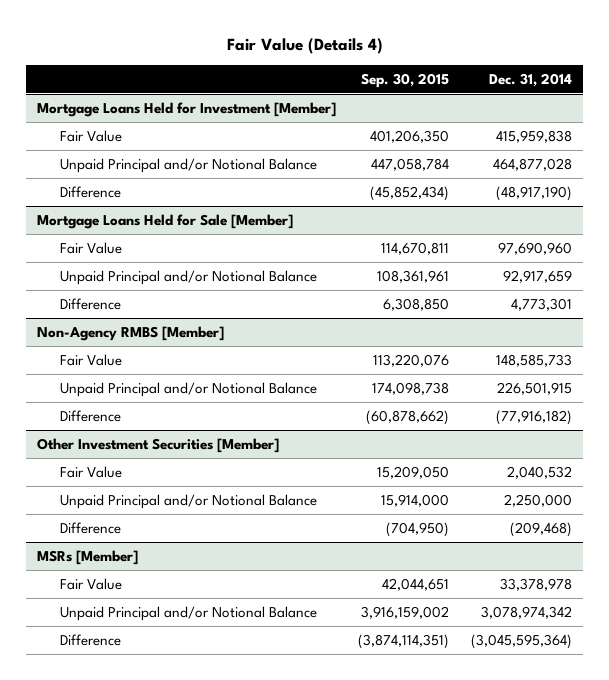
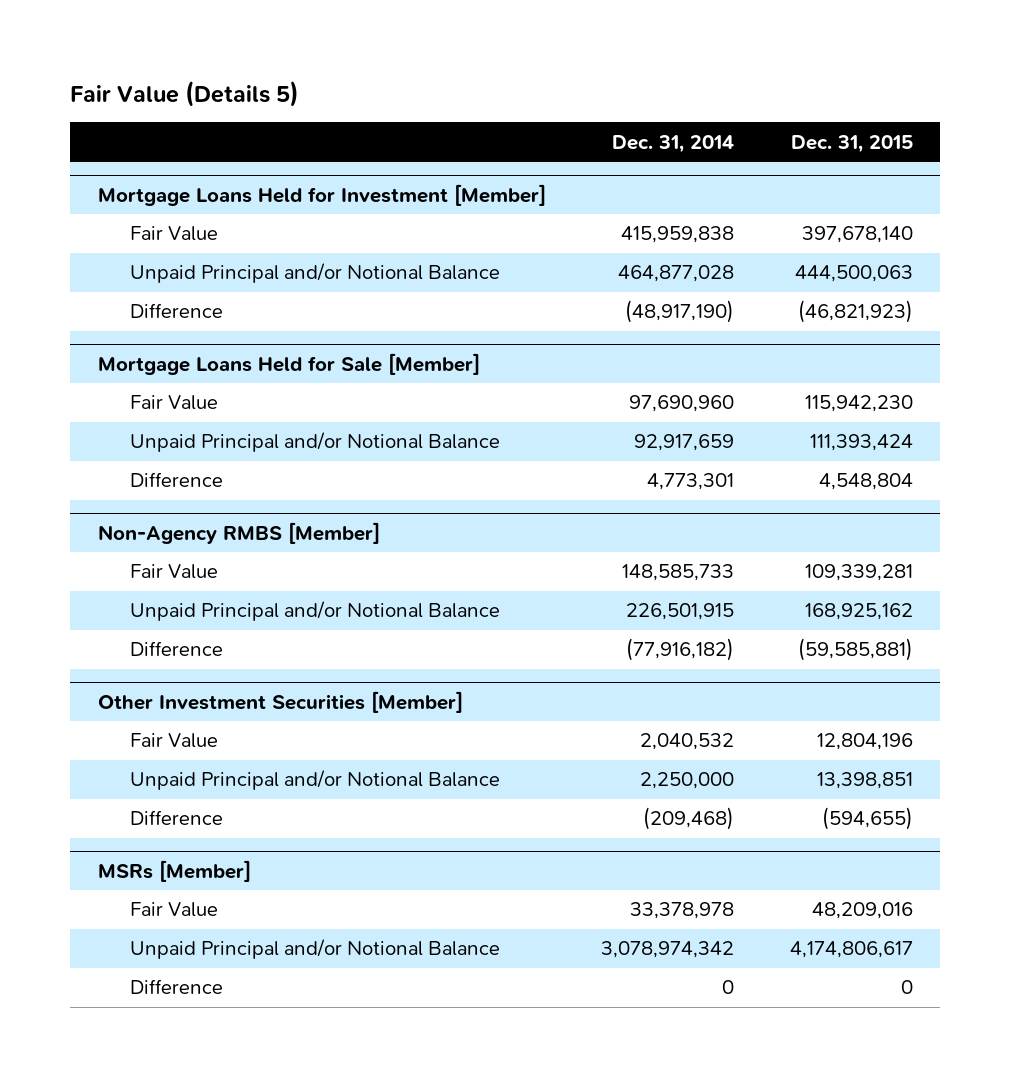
- Fair Value (Details 4)
+ Fair Value (Details 5)
- | Sep. 30, 2015 | Dec. 31, 2014
+ | Dec. 31, 2014 | Dec. 31, 2015
@ MSRs [Member]
- Difference | (3,874,114,351) | (3,045,595,364)
+ Difference | 0 | 0

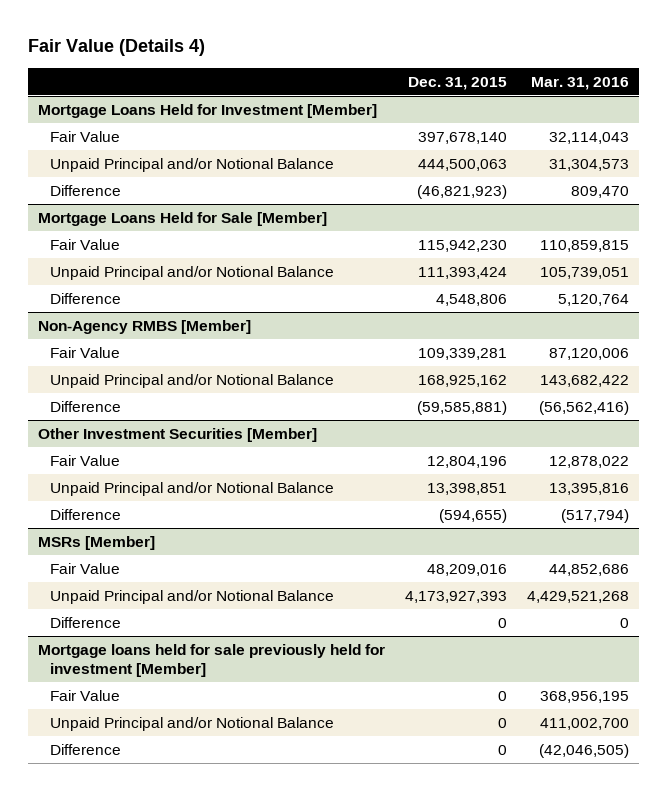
- Fair Value (Details 5)
+ Fair Value (Details 4)
- | Dec. 31, 2014 | Dec. 31, 2015
+ | Dec. 31, 2015 | Mar. 31, 2016
@ Mortgage Loans Held for Sale [Member]
- Difference | 4,773,301 | 4,548,804
+ Difference | 4,548,806 | 5,120,764
@ MSRs [Member]
- Unpaid Principal and/or Notional Balance | 3,078,974,342 | 4,174,806,617
+ Unpaid Principal and/or Notional Balance | 4,173,927,393 | 4,429,521,268
+ Mortgage loans held for sale previously held for investment [Member]
+ Fair Value | 0 | 368,956,195
+ Unpaid Principal and/or Notional Balance | 0 | 411,002,700
+ Difference | 0 | (42,046,505)

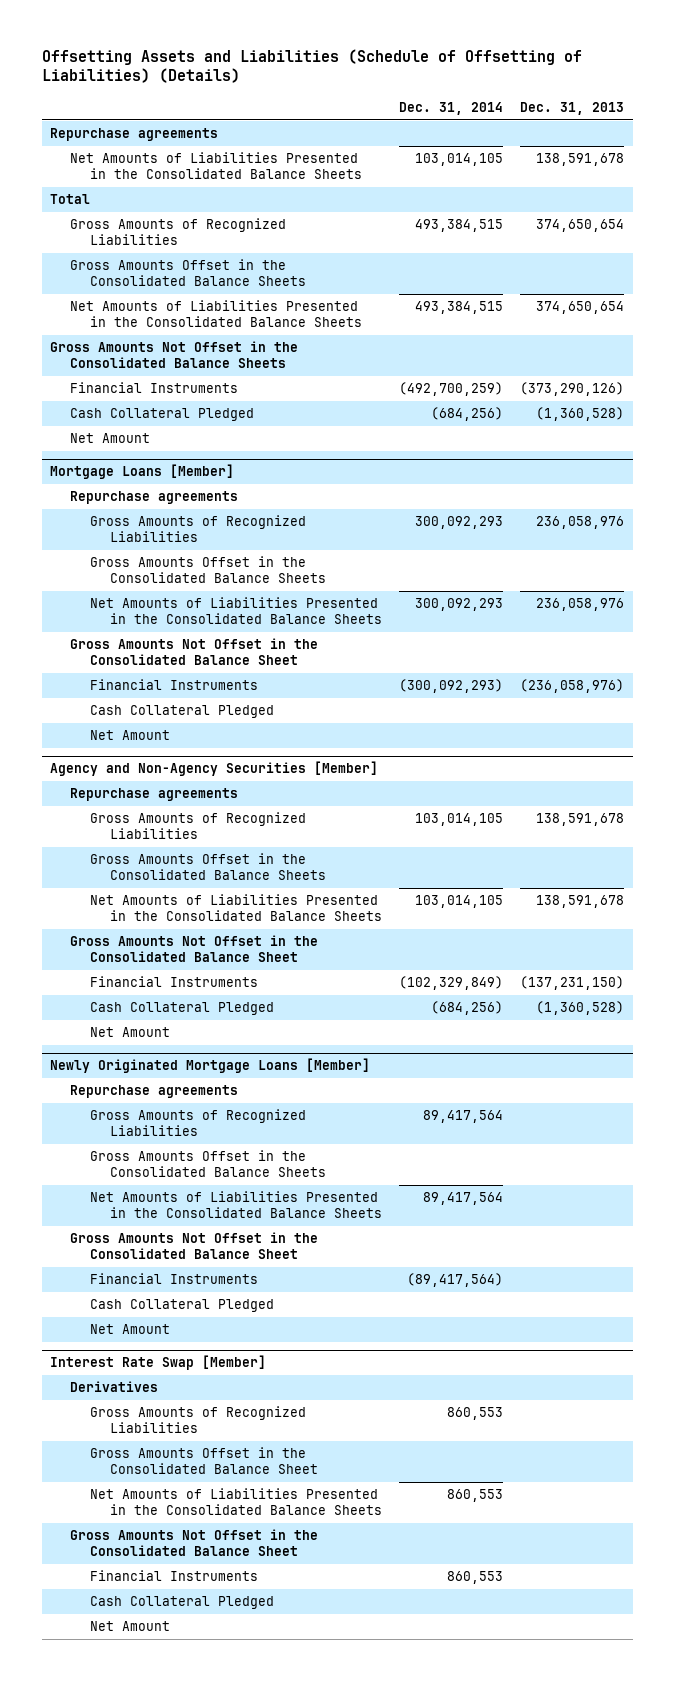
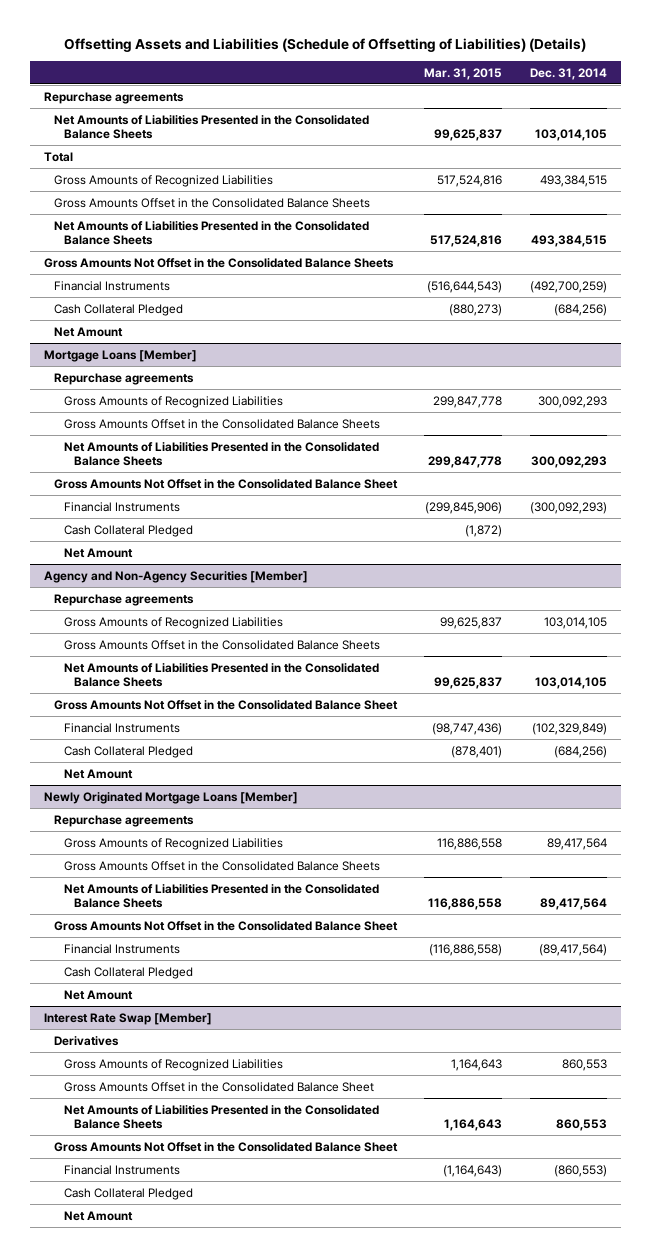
- | Dec. 31, 2014 | Dec. 31, 2013
+ | Mar. 31, 2015 | Dec. 31, 2014
@ Interest Rate Swap [Member]
- Financial Instruments | 860,553 |
+ Financial Instruments | (1,164,643) | (860,553)

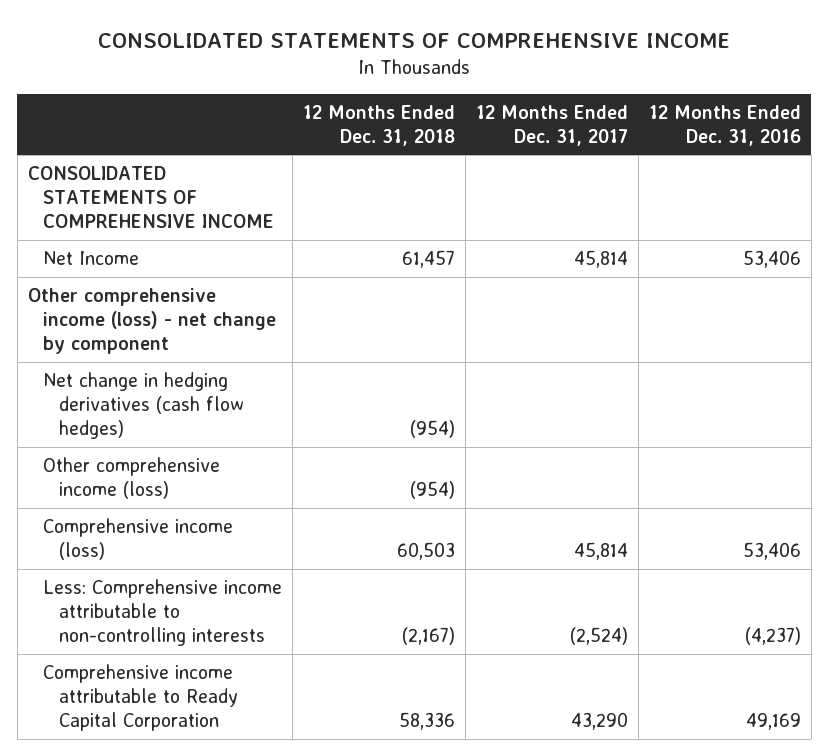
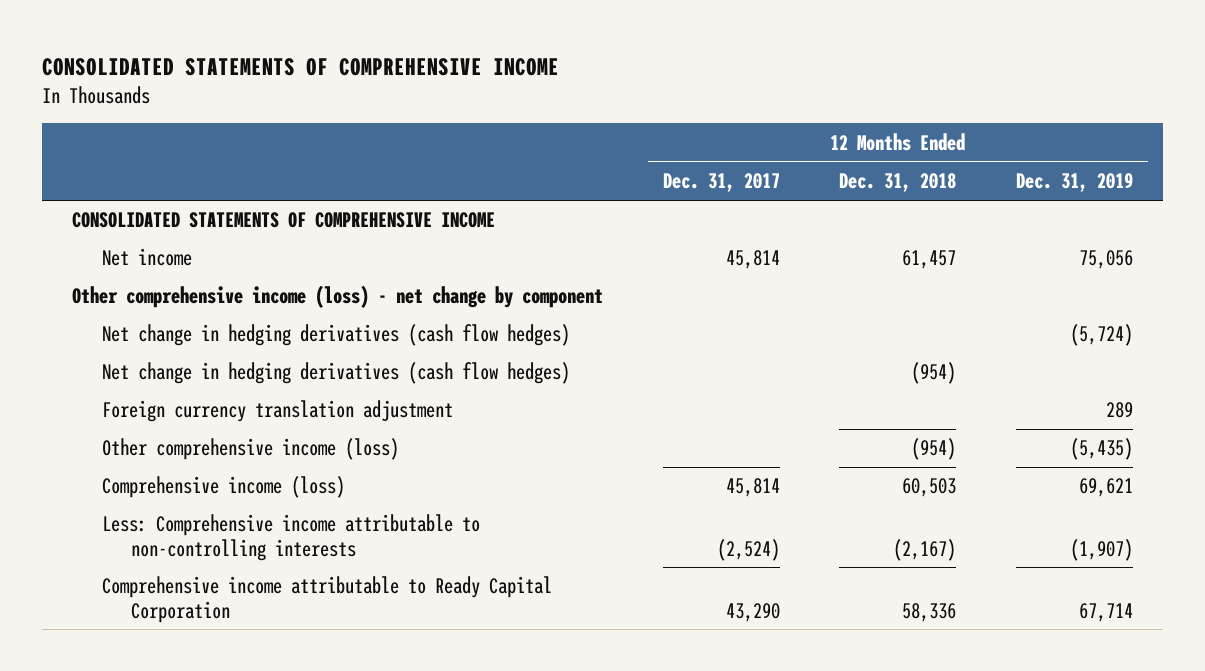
- | 12 Months Ended Dec. 31, 2018 | 12 Months Ended Dec. 31, 2017 | 12 Months Ended Dec. 31, 2016
+ | 12 Months Ended Dec. 31, 2017 | 12 Months Ended Dec. 31, 2018 | 12 Months Ended Dec. 31, 2019
- Net Income | 61,457 | 45,814 | 53,406
+ Net income | 45,814 | 61,457 | 75,056
+ Net change in hedging derivatives (cash flow hedges) | | | (5,724)
+ Foreign currency translation adjustment | | | 289

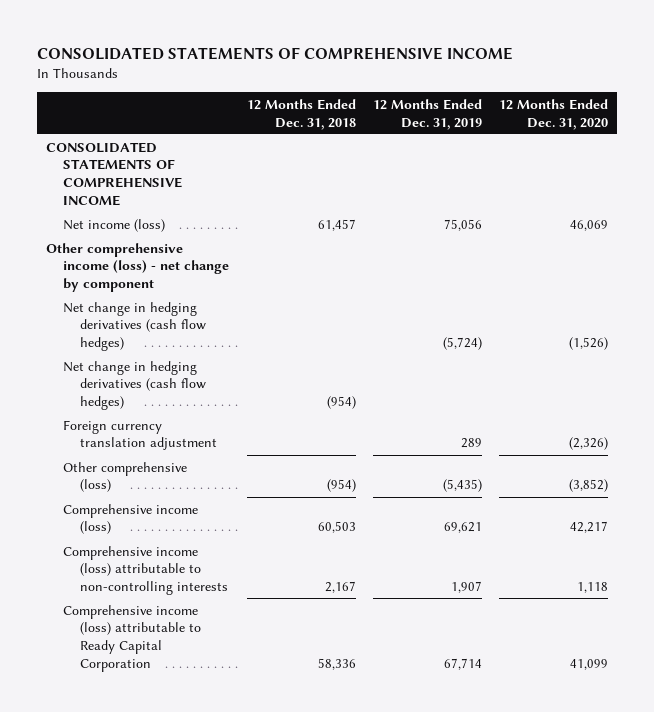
- | 12 Months Ended Dec. 31, 2017 | 12 Months Ended Dec. 31, 2018 | 12 Months Ended Dec. 31, 2019
+ | 12 Months Ended Dec. 31, 2018 | 12 Months Ended Dec. 31, 2019 | 12 Months Ended Dec. 31, 2020
- Net income | 45,814 | 61,457 | 75,056
+ Net income (loss) | 61,457 | 75,056 | 46,069
- Other comprehensive income (loss) | | (954) | (5,435)
+ Other comprehensive (loss) | (954) | (5,435) | (3,852)
- Less: Comprehensive income attributable to non-controlling interests | (2,524) | (2,167) | (1,907)
- Comprehensive income attributable to Ready Capital Corporation | 43,290 | 58,336 | 67,714
+ Comprehensive income (loss) attributable to non-controlling interests | 2,167 | 1,907 | 1,118
+ Comprehensive income (loss) attributable to Ready Capital Corporation | 58,336 | 67,714 | 41,099

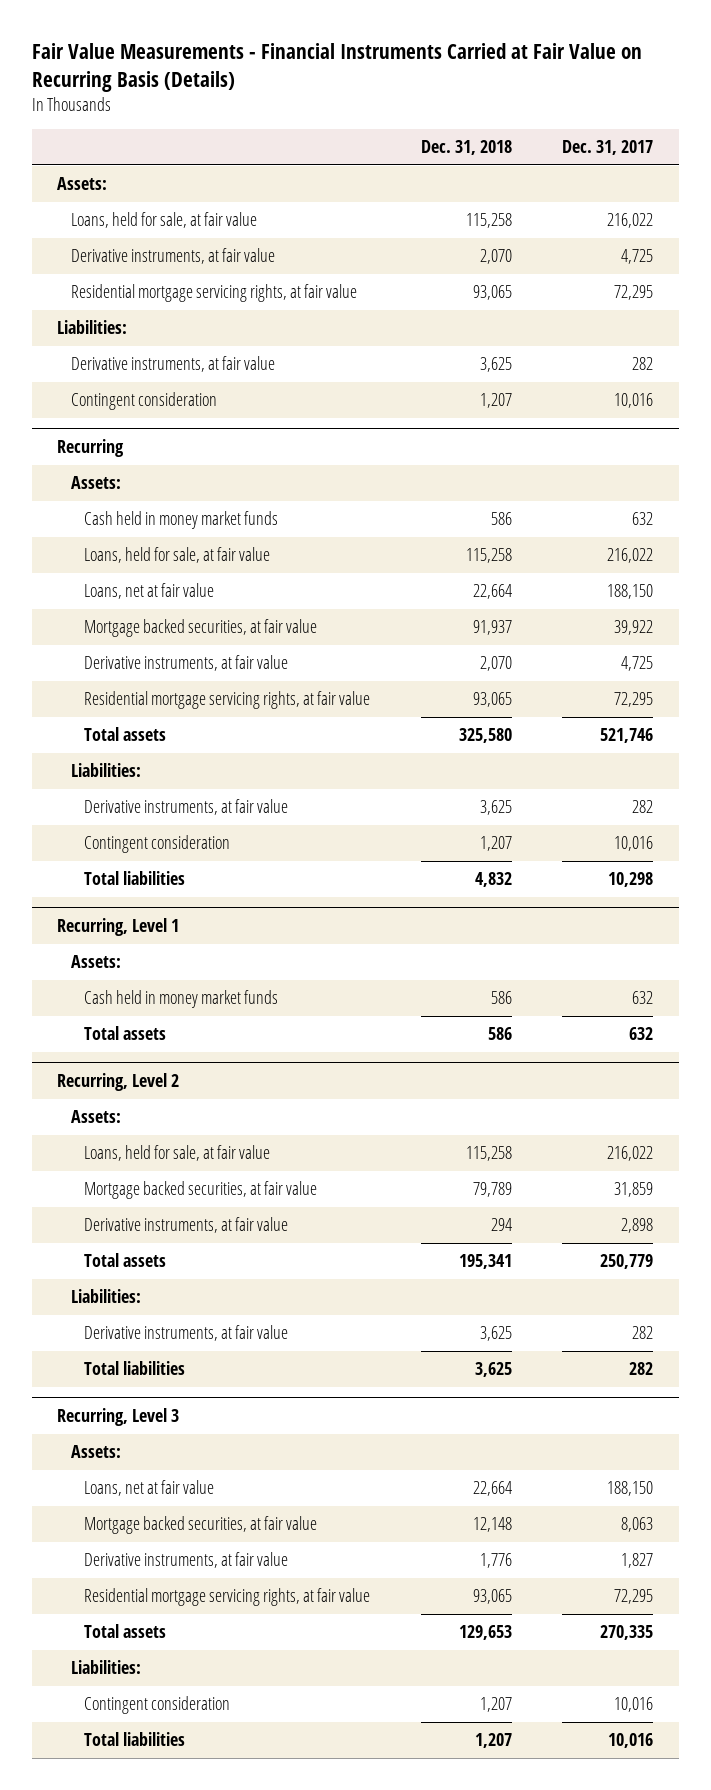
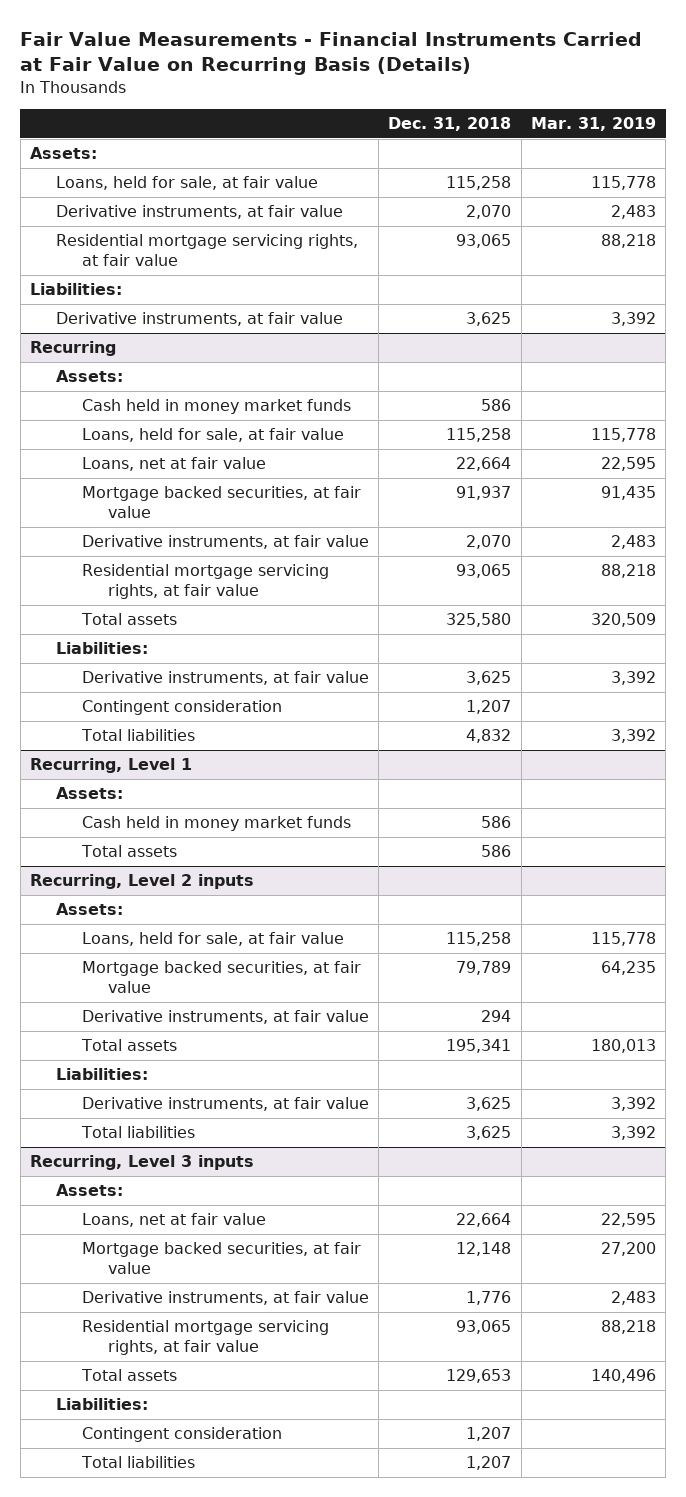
- | Dec. 31, 2018 | Dec. 31, 2017
+ | Dec. 31, 2018 | Mar. 31, 2019
- Contingent consideration | 1,207 | 10,016
- Recurring, Level 2
+ Recurring, Level 2 inputs
- Recurring, Level 3
+ Recurring, Level 3 inputs

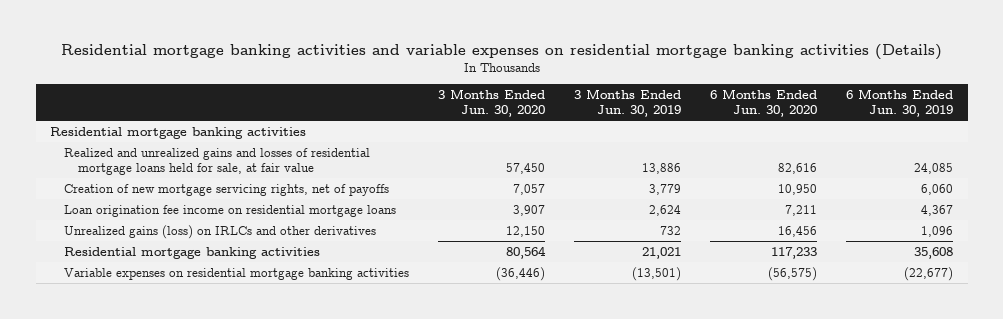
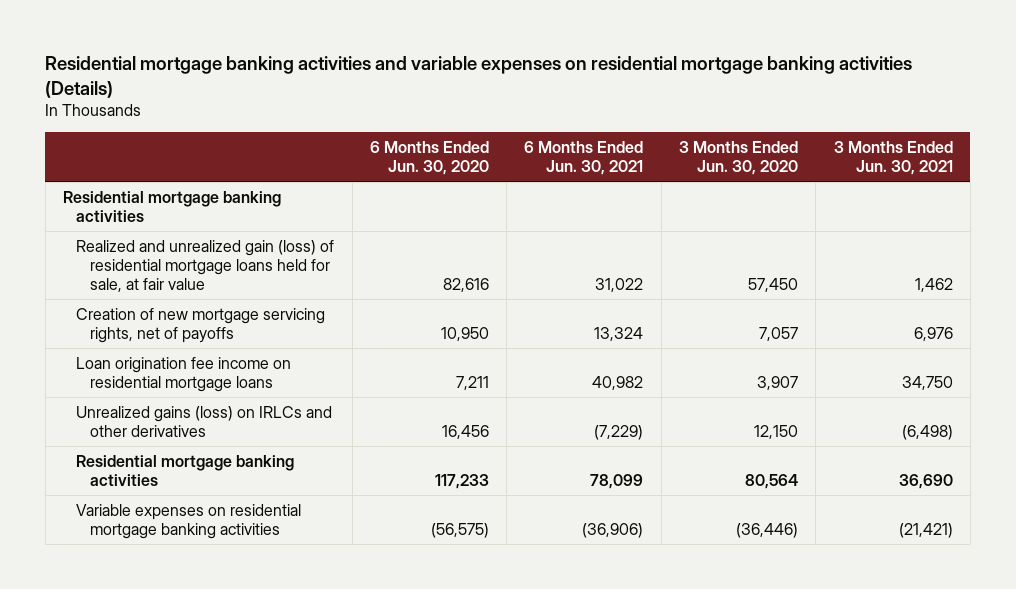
- | 3 Months Ended Jun. 30, 2020 | 3 Months Ended Jun. 30, 2019 | 6 Months Ended Jun. 30, 2020 | 6 Months Ended Jun. 30, 2019
+ | 6 Months Ended Jun. 30, 2020 | 6 Months Ended Jun. 30, 2021 | 3 Months Ended Jun. 30, 2020 | 3 Months Ended Jun. 30, 2021
- Realized and unrealized gains and losses of residential mortgage loans held for sale, at fair value | 57,450 | 13,886 | 82,616 | 24,085
+ Realized and unrealized gain (loss) of residential mortgage loans held for sale, at fair value | 82,616 | 31,022 | 57,450 | 1,462

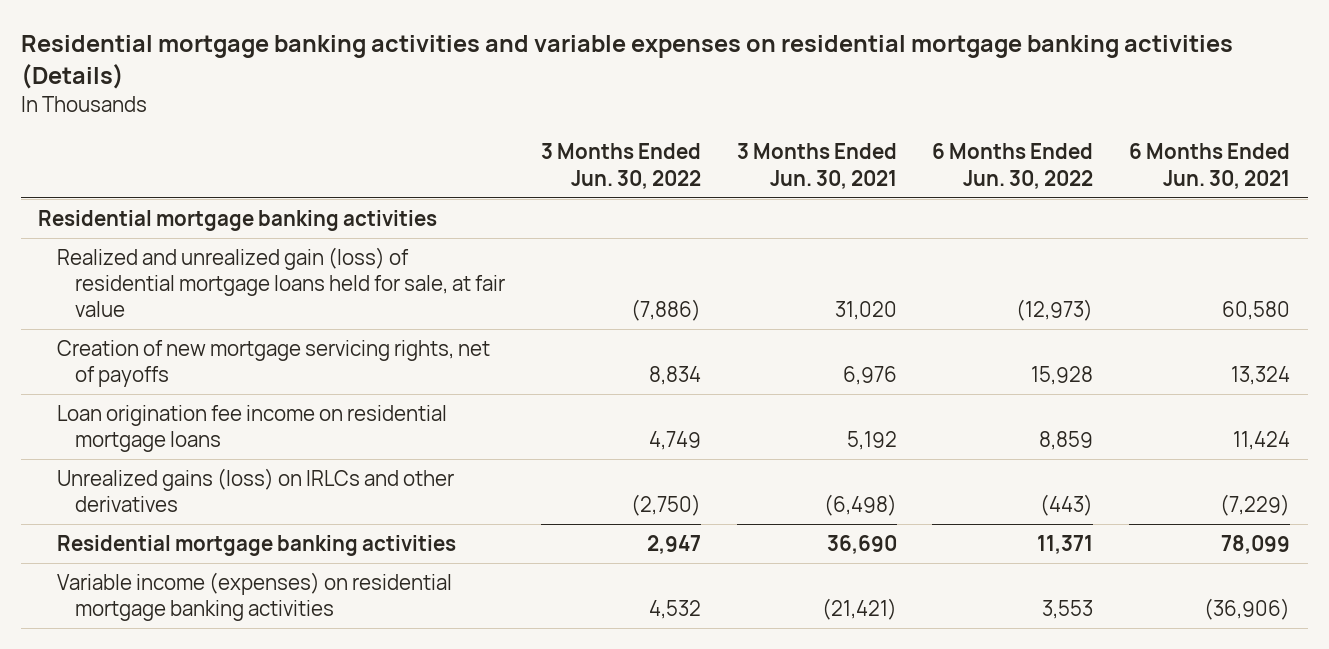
- | 6 Months Ended Jun. 30, 2020 | 6 Months Ended Jun. 30, 2021 | 3 Months Ended Jun. 30, 2020 | 3 Months Ended Jun. 30, 2021
+ | 3 Months Ended Jun. 30, 2022 | 3 Months Ended Jun. 30, 2021 | 6 Months Ended Jun. 30, 2022 | 6 Months Ended Jun. 30, 2021
- Realized and unrealized gain (loss) of residential mortgage loans held for sale, at fair value | 82,616 | 31,022 | 57,450 | 1,462
+ Realized and unrealized gain (loss) of residential mortgage loans held for sale, at fair value | (7,886) | 31,020 | (12,973) | 60,580
- Loan origination fee income on residential mortgage loans | 7,211 | 40,982 | 3,907 | 34,750
+ Loan origination fee income on residential mortgage loans | 4,749 | 5,192 | 8,859 | 11,424
- Variable expenses on residential mortgage banking activities | (56,575) | (36,906) | (36,446) | (21,421)
+ Variable income (expenses) on residential mortgage banking activities | 4,532 | (21,421) | 3,553 | (36,906)

